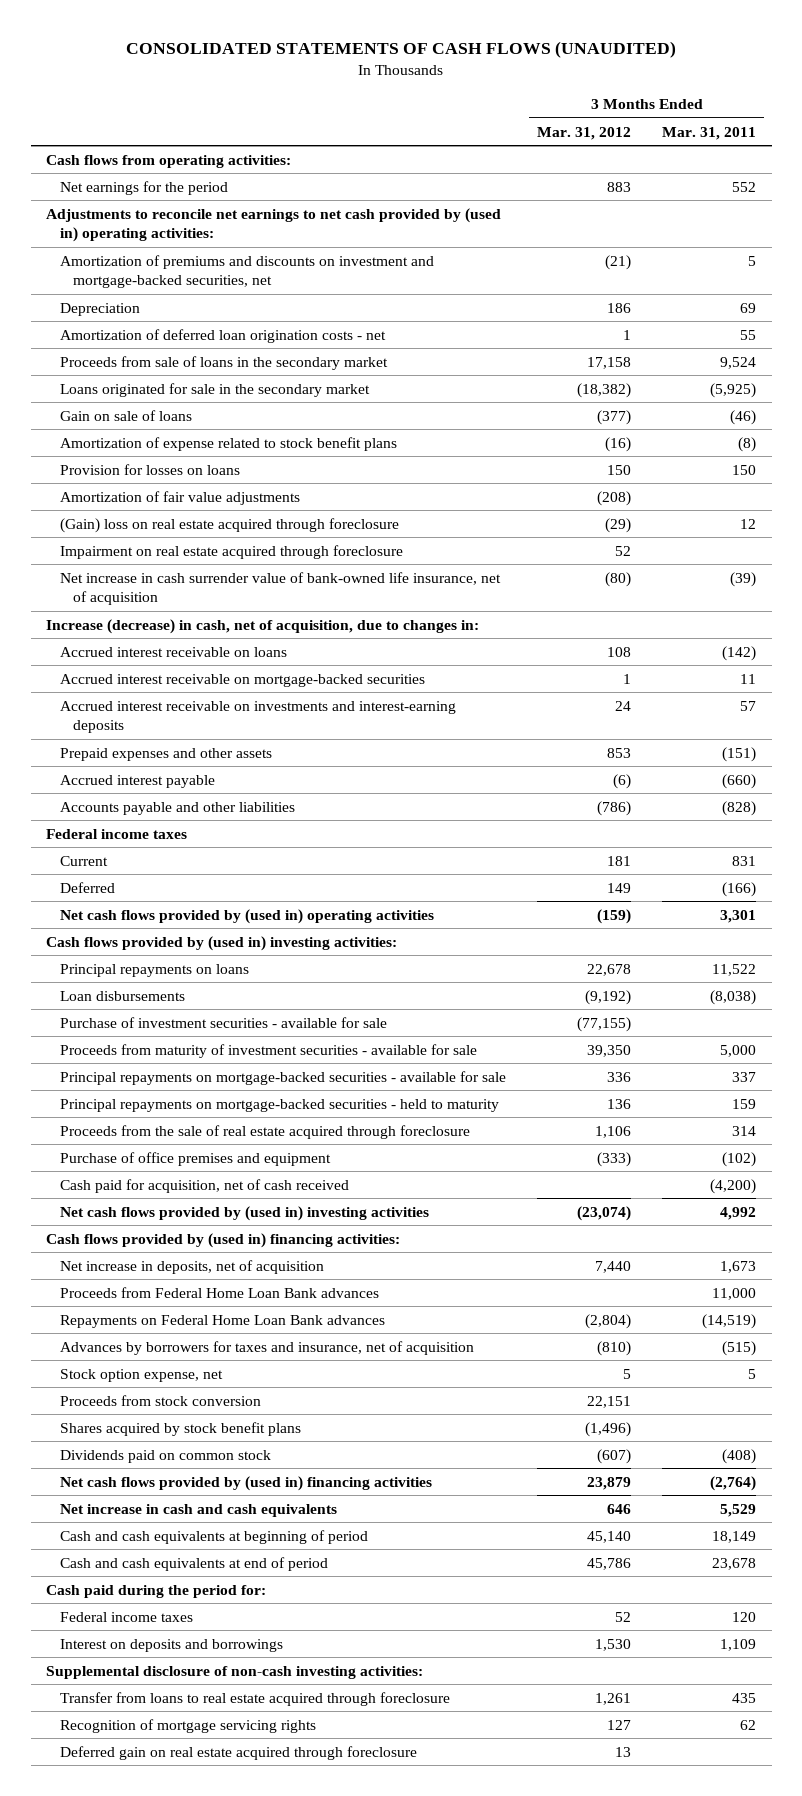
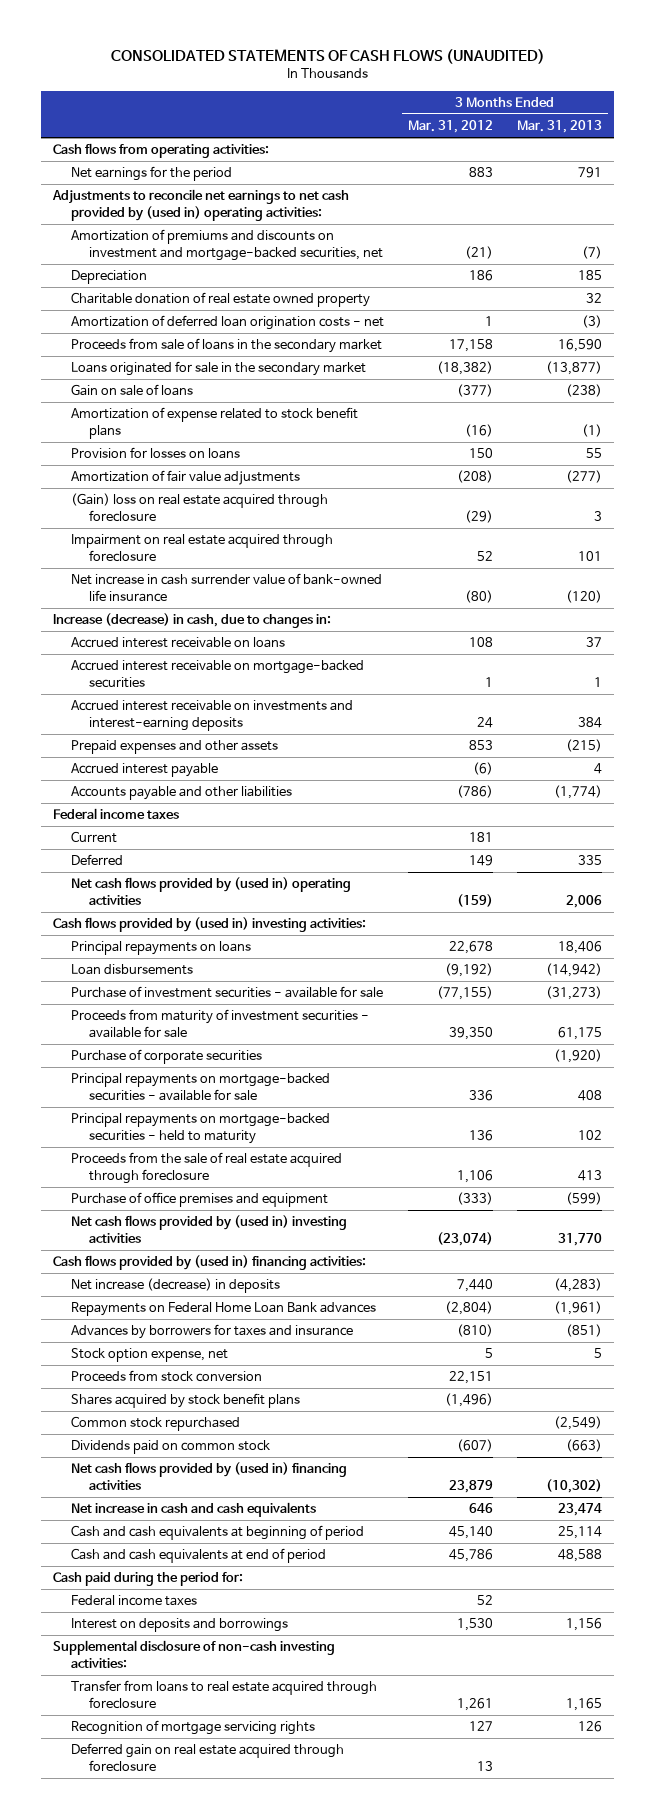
- | 3 Months Ended Mar. 31, 2012 | 3 Months Ended Mar. 31, 2011
+ | 3 Months Ended Mar. 31, 2012 | 3 Months Ended Mar. 31, 2013
+ Charitable donation of real estate owned property | | 32
- Net increase in cash surrender value of bank-owned life insurance, net of acquisition | (80) | (39)
- Increase (decrease) in cash, net of acquisition, due to changes in:
+ Net increase in cash surrender value of bank-owned life insurance | (80) | (120)
+ Increase (decrease) in cash, due to changes in:
+ Purchase of corporate securities | | (1,920)
- Cash paid for acquisition, net of cash received | | (4,200)
- Net increase in deposits, net of acquisition | 7,440 | 1,673
- Proceeds from Federal Home Loan Bank advances | | 11,000
+ Net increase (decrease) in deposits | 7,440 | (4,283)
- Advances by borrowers for taxes and insurance, net of acquisition | (810) | (515)
+ Advances by borrowers for taxes and insurance | (810) | (851)
+ Common stock repurchased | | (2,549)

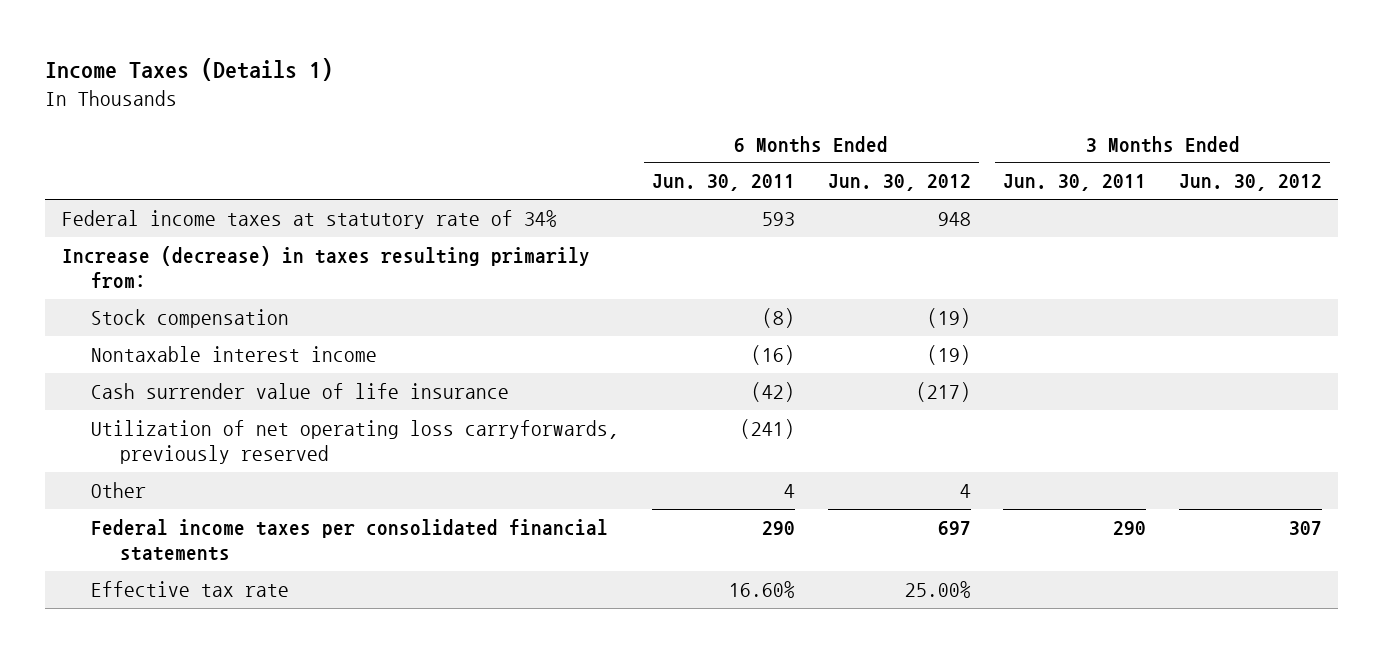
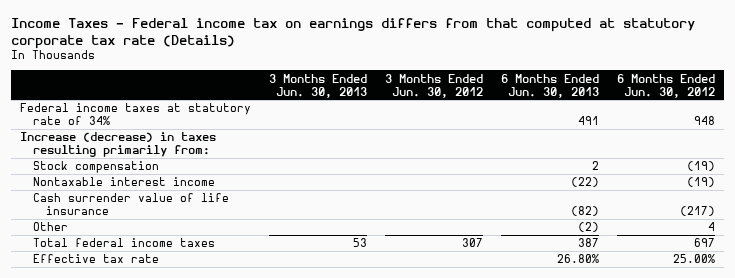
- Income Taxes (Details 1)
+ Income Taxes - Federal income tax on earnings differs from that computed at statutory corporate tax rate (Details)
- | 6 Months Ended Jun. 30, 2011 | 6 Months Ended Jun. 30, 2012 | 3 Months Ended Jun. 30, 2011 | 3 Months Ended Jun. 30, 2012
+ | 3 Months Ended Jun. 30, 2013 | 3 Months Ended Jun. 30, 2012 | 6 Months Ended Jun. 30, 2013 | 6 Months Ended Jun. 30, 2012
- Utilization of net operating loss carryforwards, previously reserved | (241) | | |
- Federal income taxes per consolidated financial statements | 290 | 697 | 290 | 307
+ Total federal income taxes | 53 | 307 | 387 | 697

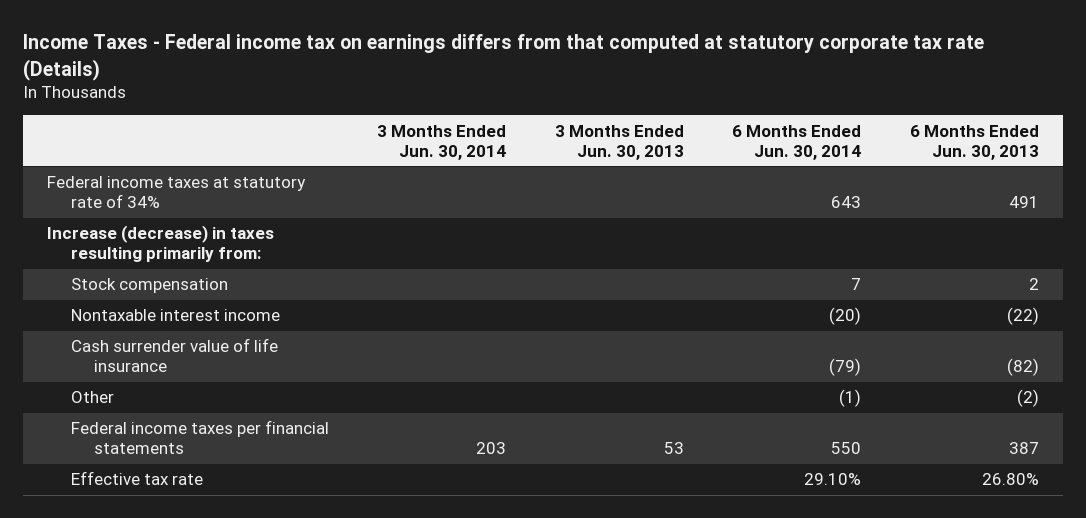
- | 3 Months Ended Jun. 30, 2013 | 3 Months Ended Jun. 30, 2012 | 6 Months Ended Jun. 30, 2013 | 6 Months Ended Jun. 30, 2012
+ | 3 Months Ended Jun. 30, 2014 | 3 Months Ended Jun. 30, 2013 | 6 Months Ended Jun. 30, 2014 | 6 Months Ended Jun. 30, 2013
- Total federal income taxes | 53 | 307 | 387 | 697
+ Federal income taxes per financial statements | 203 | 53 | 550 | 387

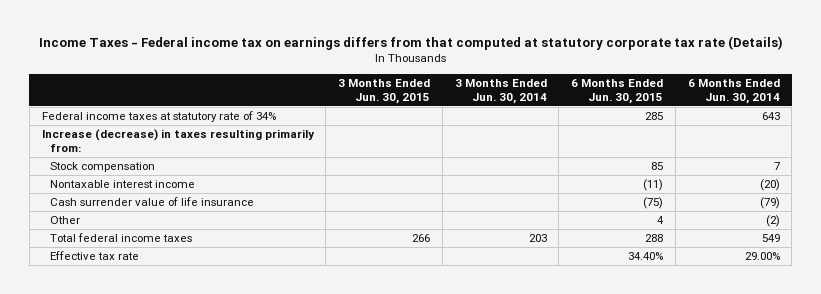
- | 3 Months Ended Jun. 30, 2014 | 3 Months Ended Jun. 30, 2013 | 6 Months Ended Jun. 30, 2014 | 6 Months Ended Jun. 30, 2013
+ | 3 Months Ended Jun. 30, 2015 | 3 Months Ended Jun. 30, 2014 | 6 Months Ended Jun. 30, 2015 | 6 Months Ended Jun. 30, 2014
- Other | | | (1) | (2)
- Federal income taxes per financial statements | 203 | 53 | 550 | 387
- Effective tax rate | | | 29.10% | 26.80%
+ Other | | | 4 | (2)
+ Total federal income taxes | 266 | 203 | 288 | 549
+ Effective tax rate | | | 34.40% | 29.00%

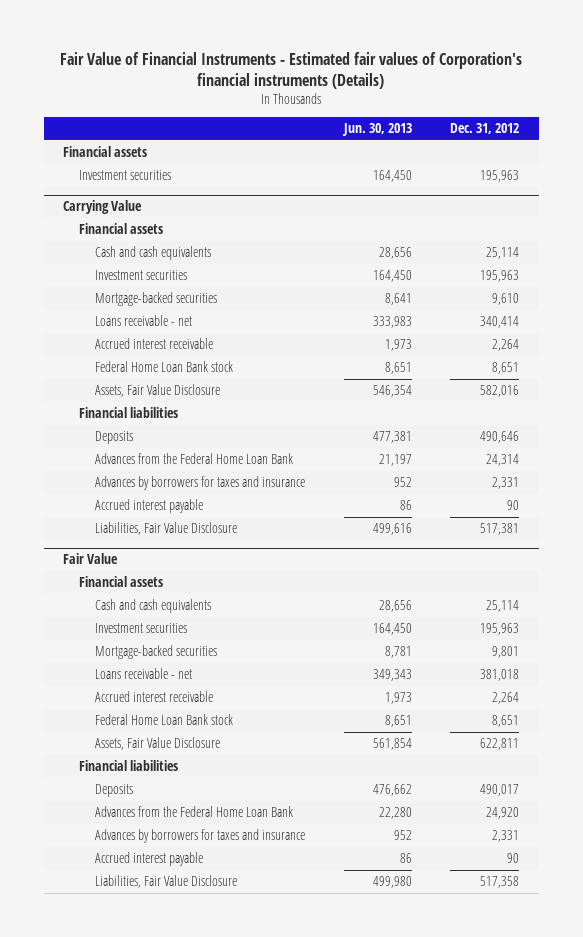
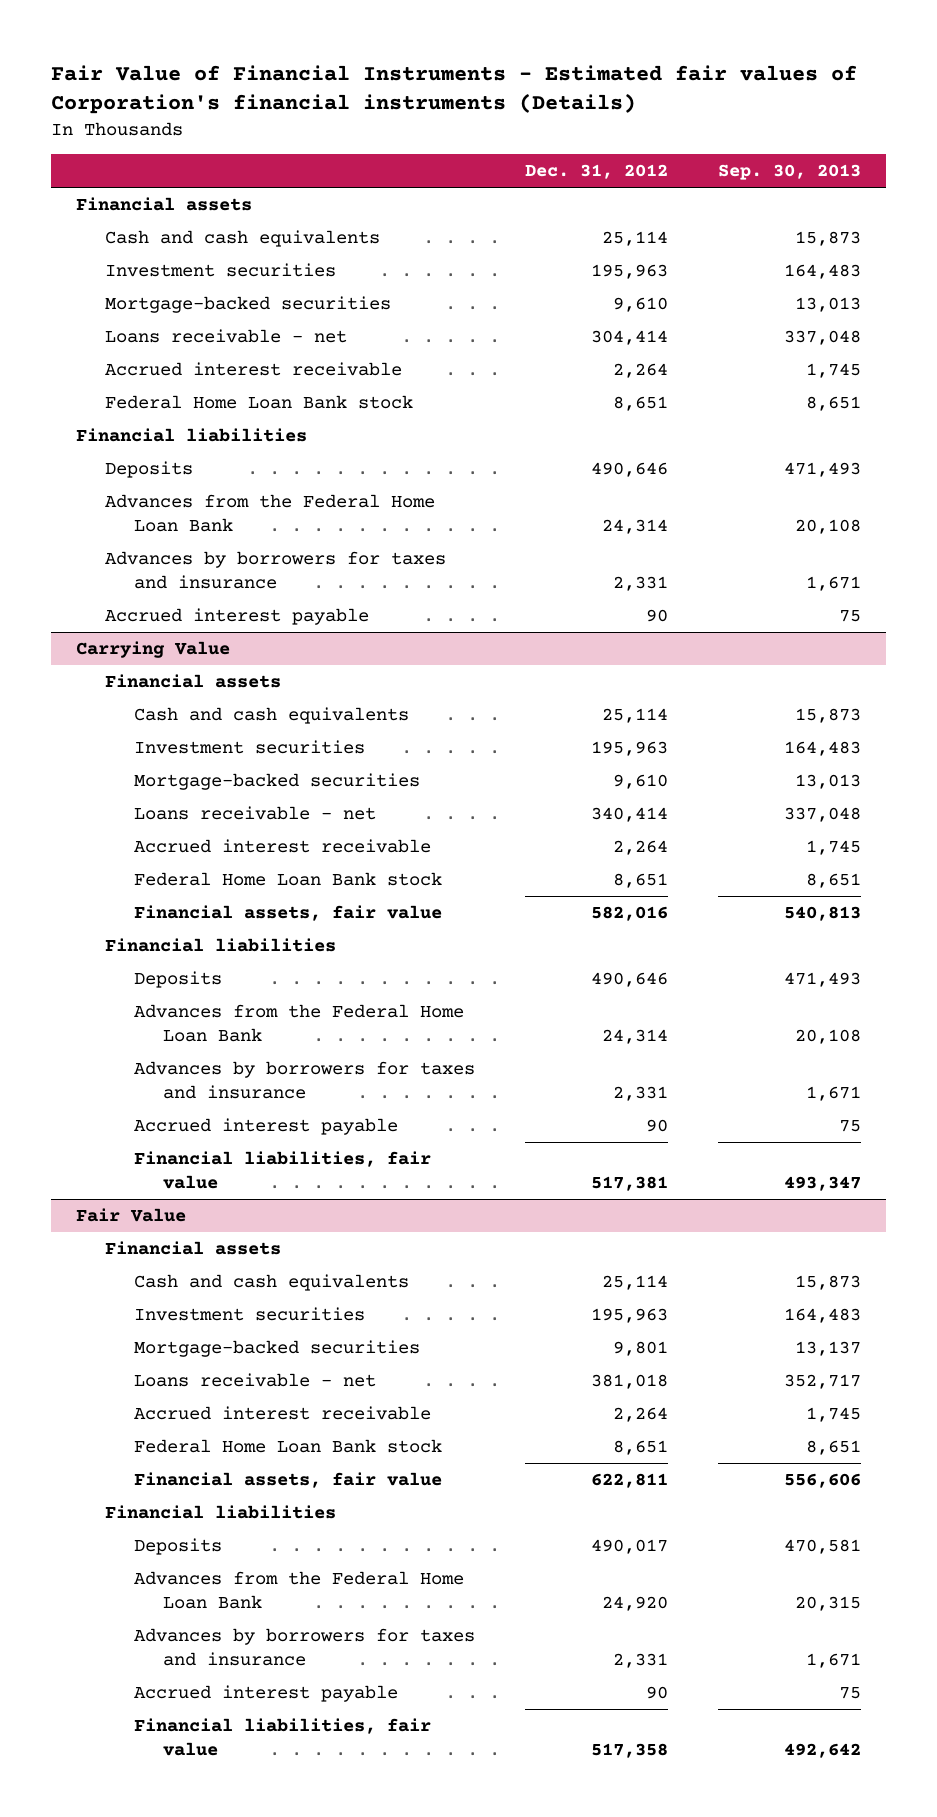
- | Jun. 30, 2013 | Dec. 31, 2012
+ | Dec. 31, 2012 | Sep. 30, 2013
+ Cash and cash equivalents | 25,114 | 15,873
+ Mortgage-backed securities | 9,610 | 13,013
+ Loans receivable - net | 304,414 | 337,048
+ Accrued interest receivable | 2,264 | 1,745
+ Federal Home Loan Bank stock | 8,651 | 8,651
+ Financial liabilities
+ Deposits | 490,646 | 471,493
+ Advances from the Federal Home Loan Bank | 24,314 | 20,108
+ Advances by borrowers for taxes and insurance | 2,331 | 1,671
+ Accrued interest payable | 90 | 75
@ Carrying Value
- Assets, Fair Value Disclosure | 546,354 | 582,016
+ Financial assets, fair value | 582,016 | 540,813
- Liabilities, Fair Value Disclosure | 499,616 | 517,381
+ Financial liabilities, fair value | 517,381 | 493,347
@ Fair Value
- Assets, Fair Value Disclosure | 561,854 | 622,811
+ Financial assets, fair value | 622,811 | 556,606
- Liabilities, Fair Value Disclosure | 499,980 | 517,358
+ Financial liabilities, fair value | 517,358 | 492,642

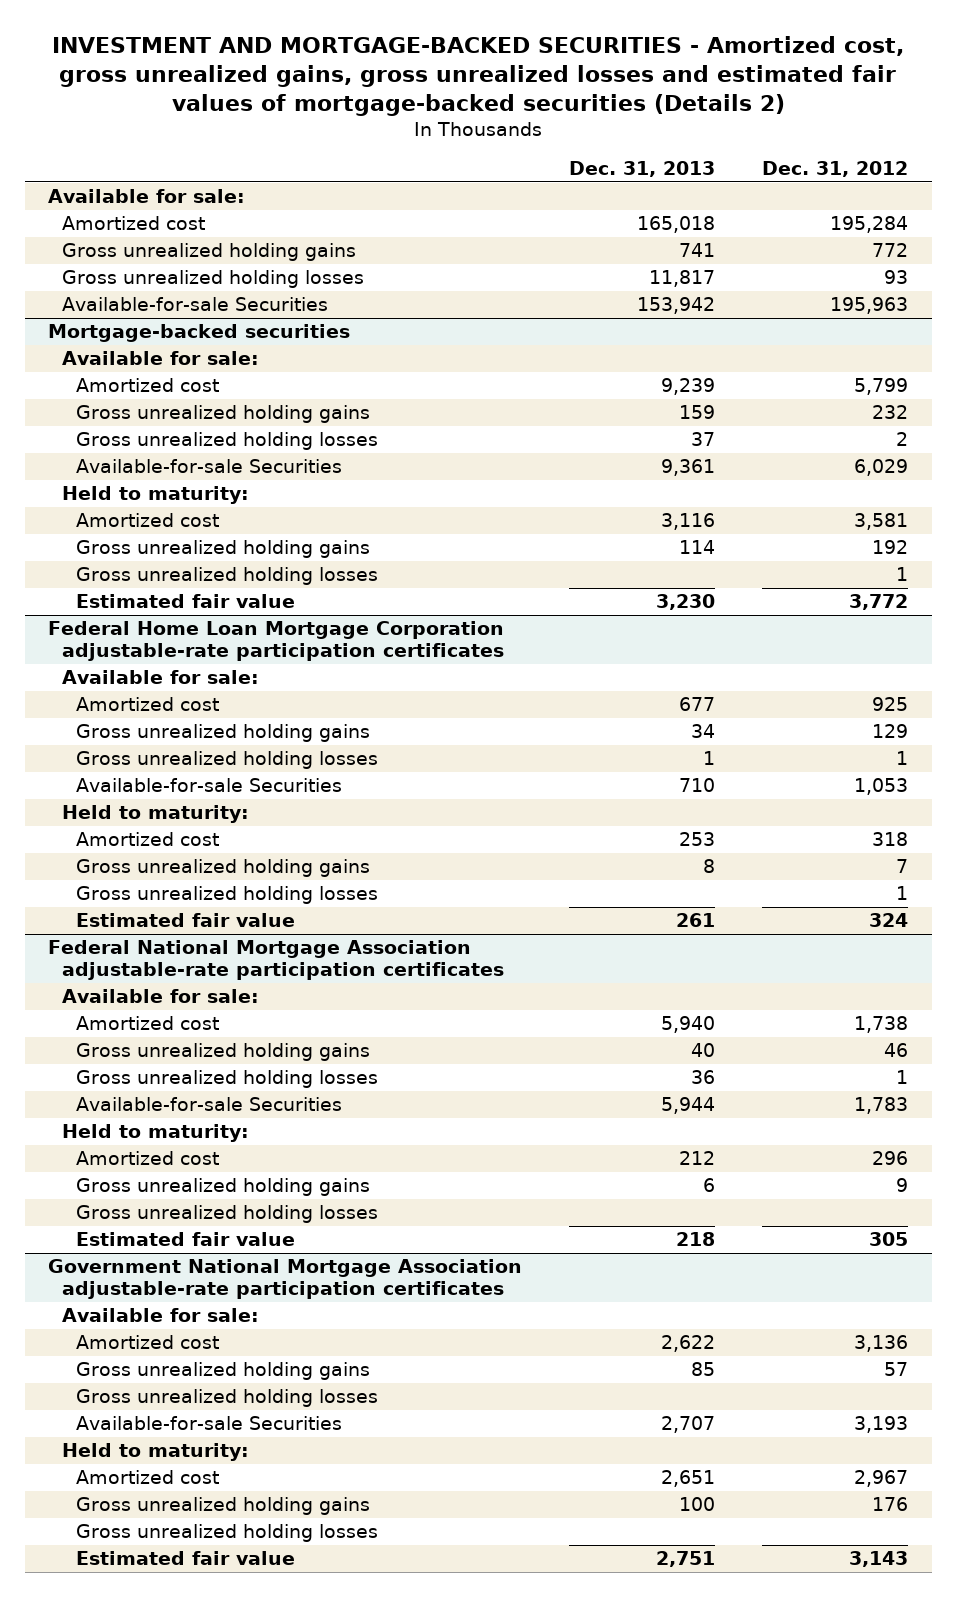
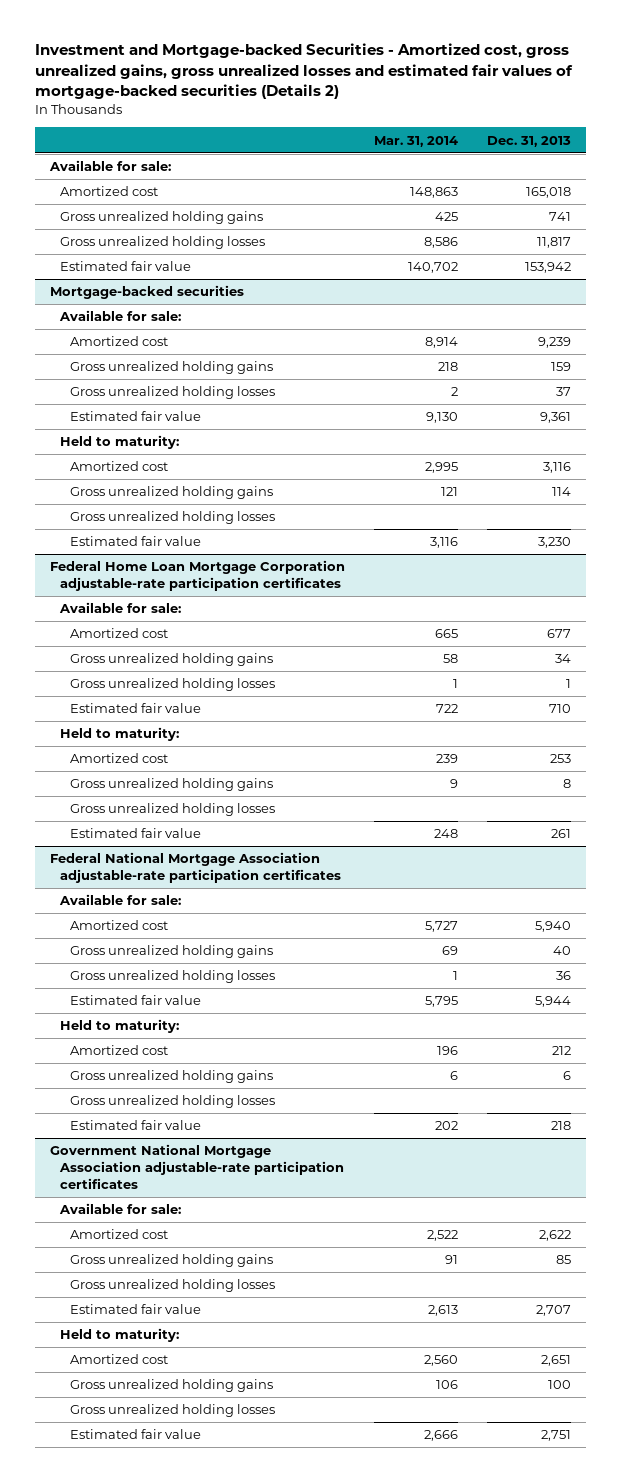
- INVESTMENT AND MORTGAGE-BACKED SECURITIES - Amortized cost, gross unrealized gains, gross unrealized losses and estimated fair values of mortgage-backed securities (Details 2)
+ Investment and Mortgage-backed Securities - Amortized cost, gross unrealized gains, gross unrealized losses and estimated fair values of mortgage-backed securities (Details 2)
- | Dec. 31, 2013 | Dec. 31, 2012
+ | Mar. 31, 2014 | Dec. 31, 2013
- Available-for-sale Securities | 153,942 | 195,963
+ Estimated fair value | 140,702 | 153,942
@ Mortgage-backed securities
- Available-for-sale Securities | 9,361 | 6,029
+ Estimated fair value | 9,130 | 9,361
@ Federal Home Loan Mortgage Corporation adjustable-rate participation certificates
- Available-for-sale Securities | 710 | 1,053
+ Estimated fair value | 722 | 710
@ Federal National Mortgage Association adjustable-rate participation certificates
- Available-for-sale Securities | 5,944 | 1,783
+ Estimated fair value | 5,795 | 5,944
@ Government National Mortgage Association adjustable-rate participation certificates
- Available-for-sale Securities | 2,707 | 3,193
+ Estimated fair value | 2,613 | 2,707

